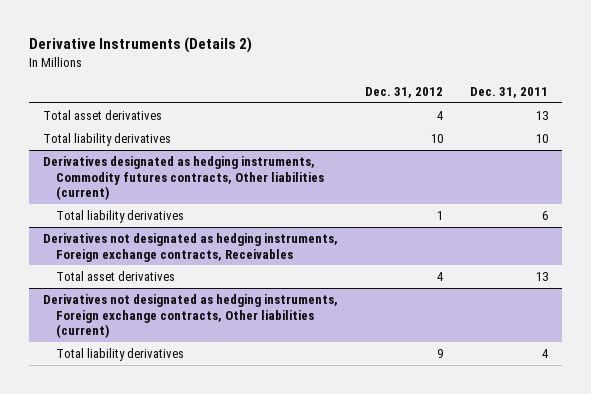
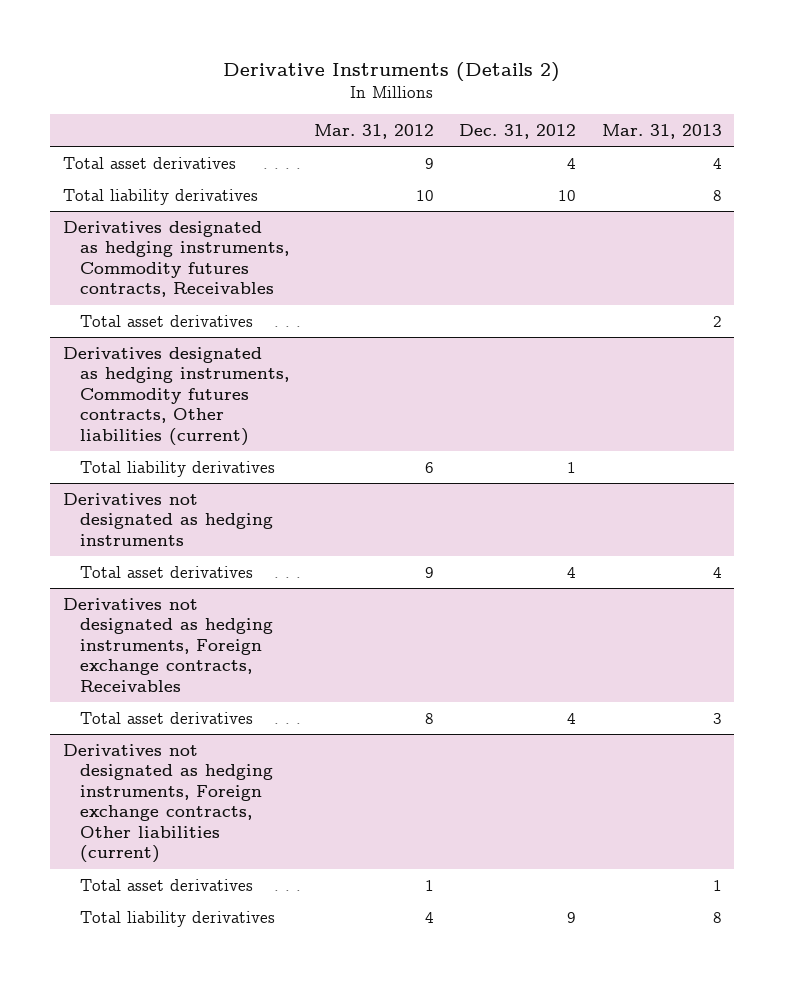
- | Dec. 31, 2012 | Dec. 31, 2011
+ | Mar. 31, 2012 | Dec. 31, 2012 | Mar. 31, 2013
+ Derivatives designated as hedging instruments, Commodity futures contracts, Receivables
+ Total asset derivatives | | | 2
+ Derivatives not designated as hedging instruments
+ Total asset derivatives | 9 | 4 | 4
@ Derivatives not designated as hedging instruments, Foreign exchange contracts, Other liabilities (current)
+ Total asset derivatives | 1 | | 1

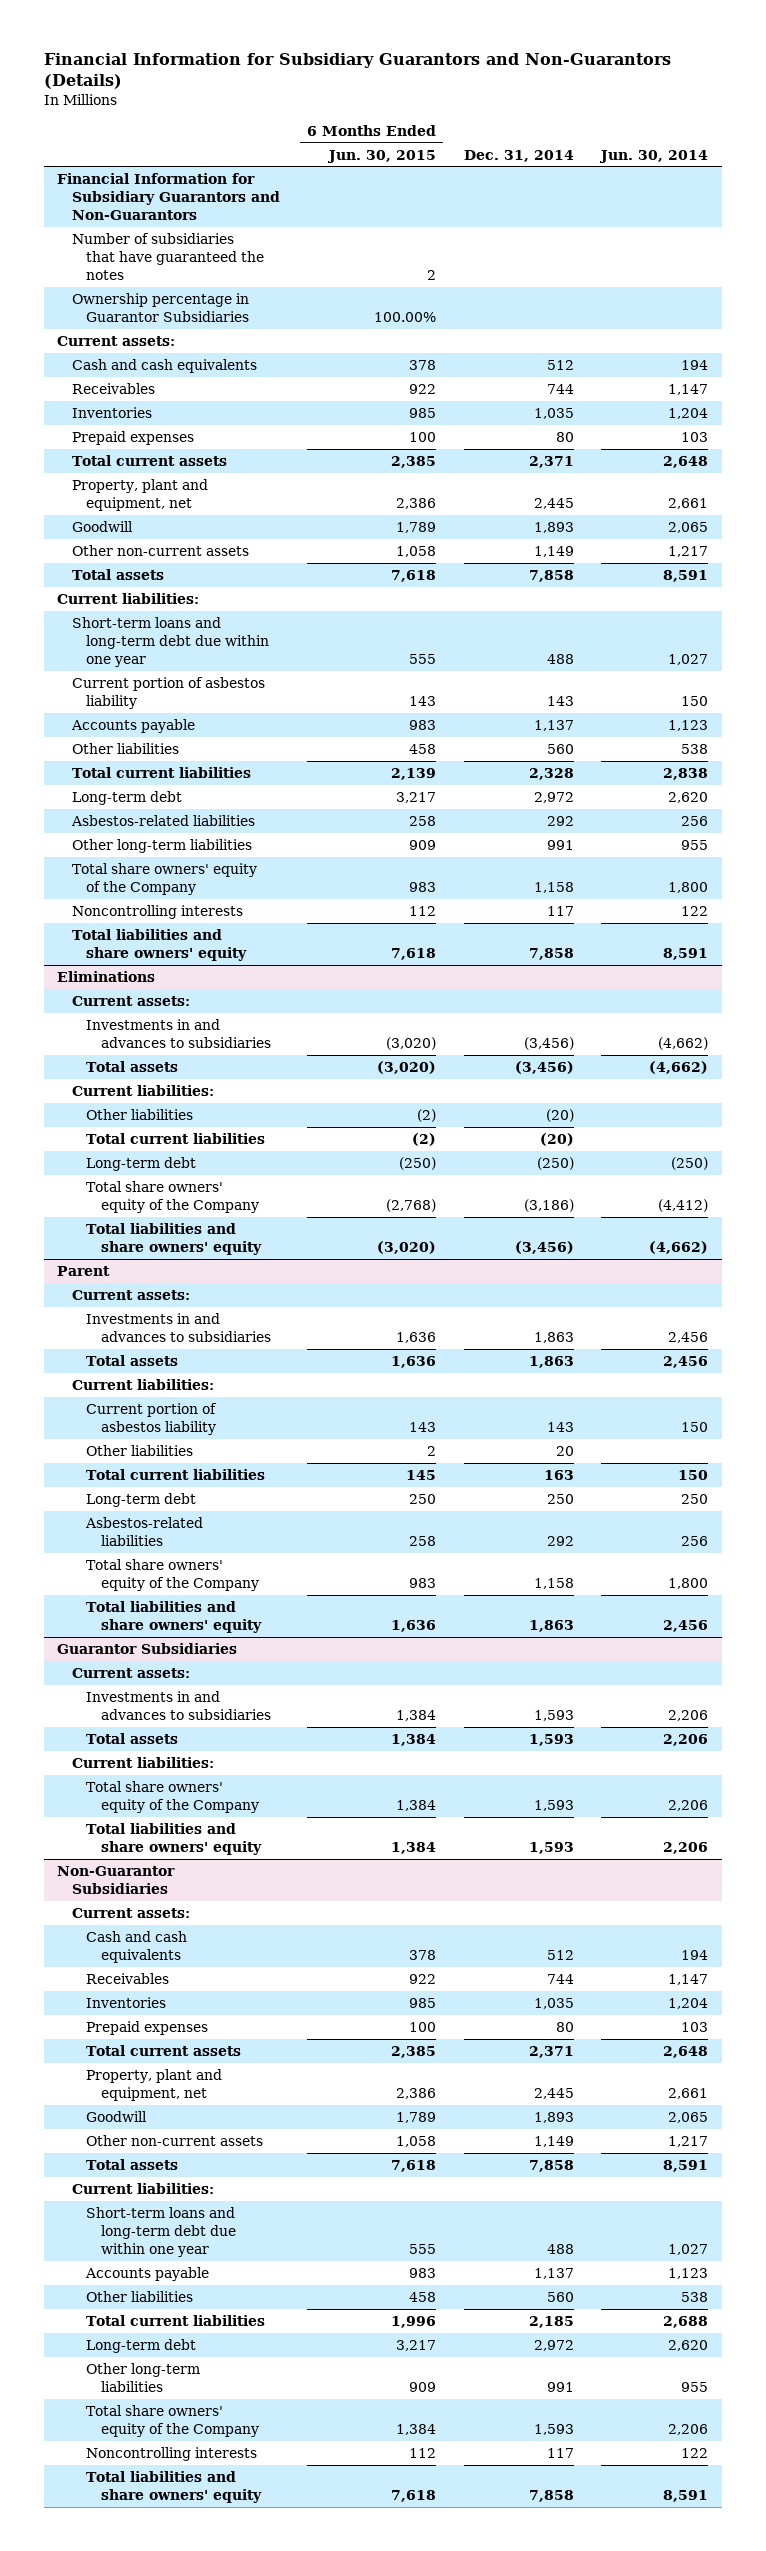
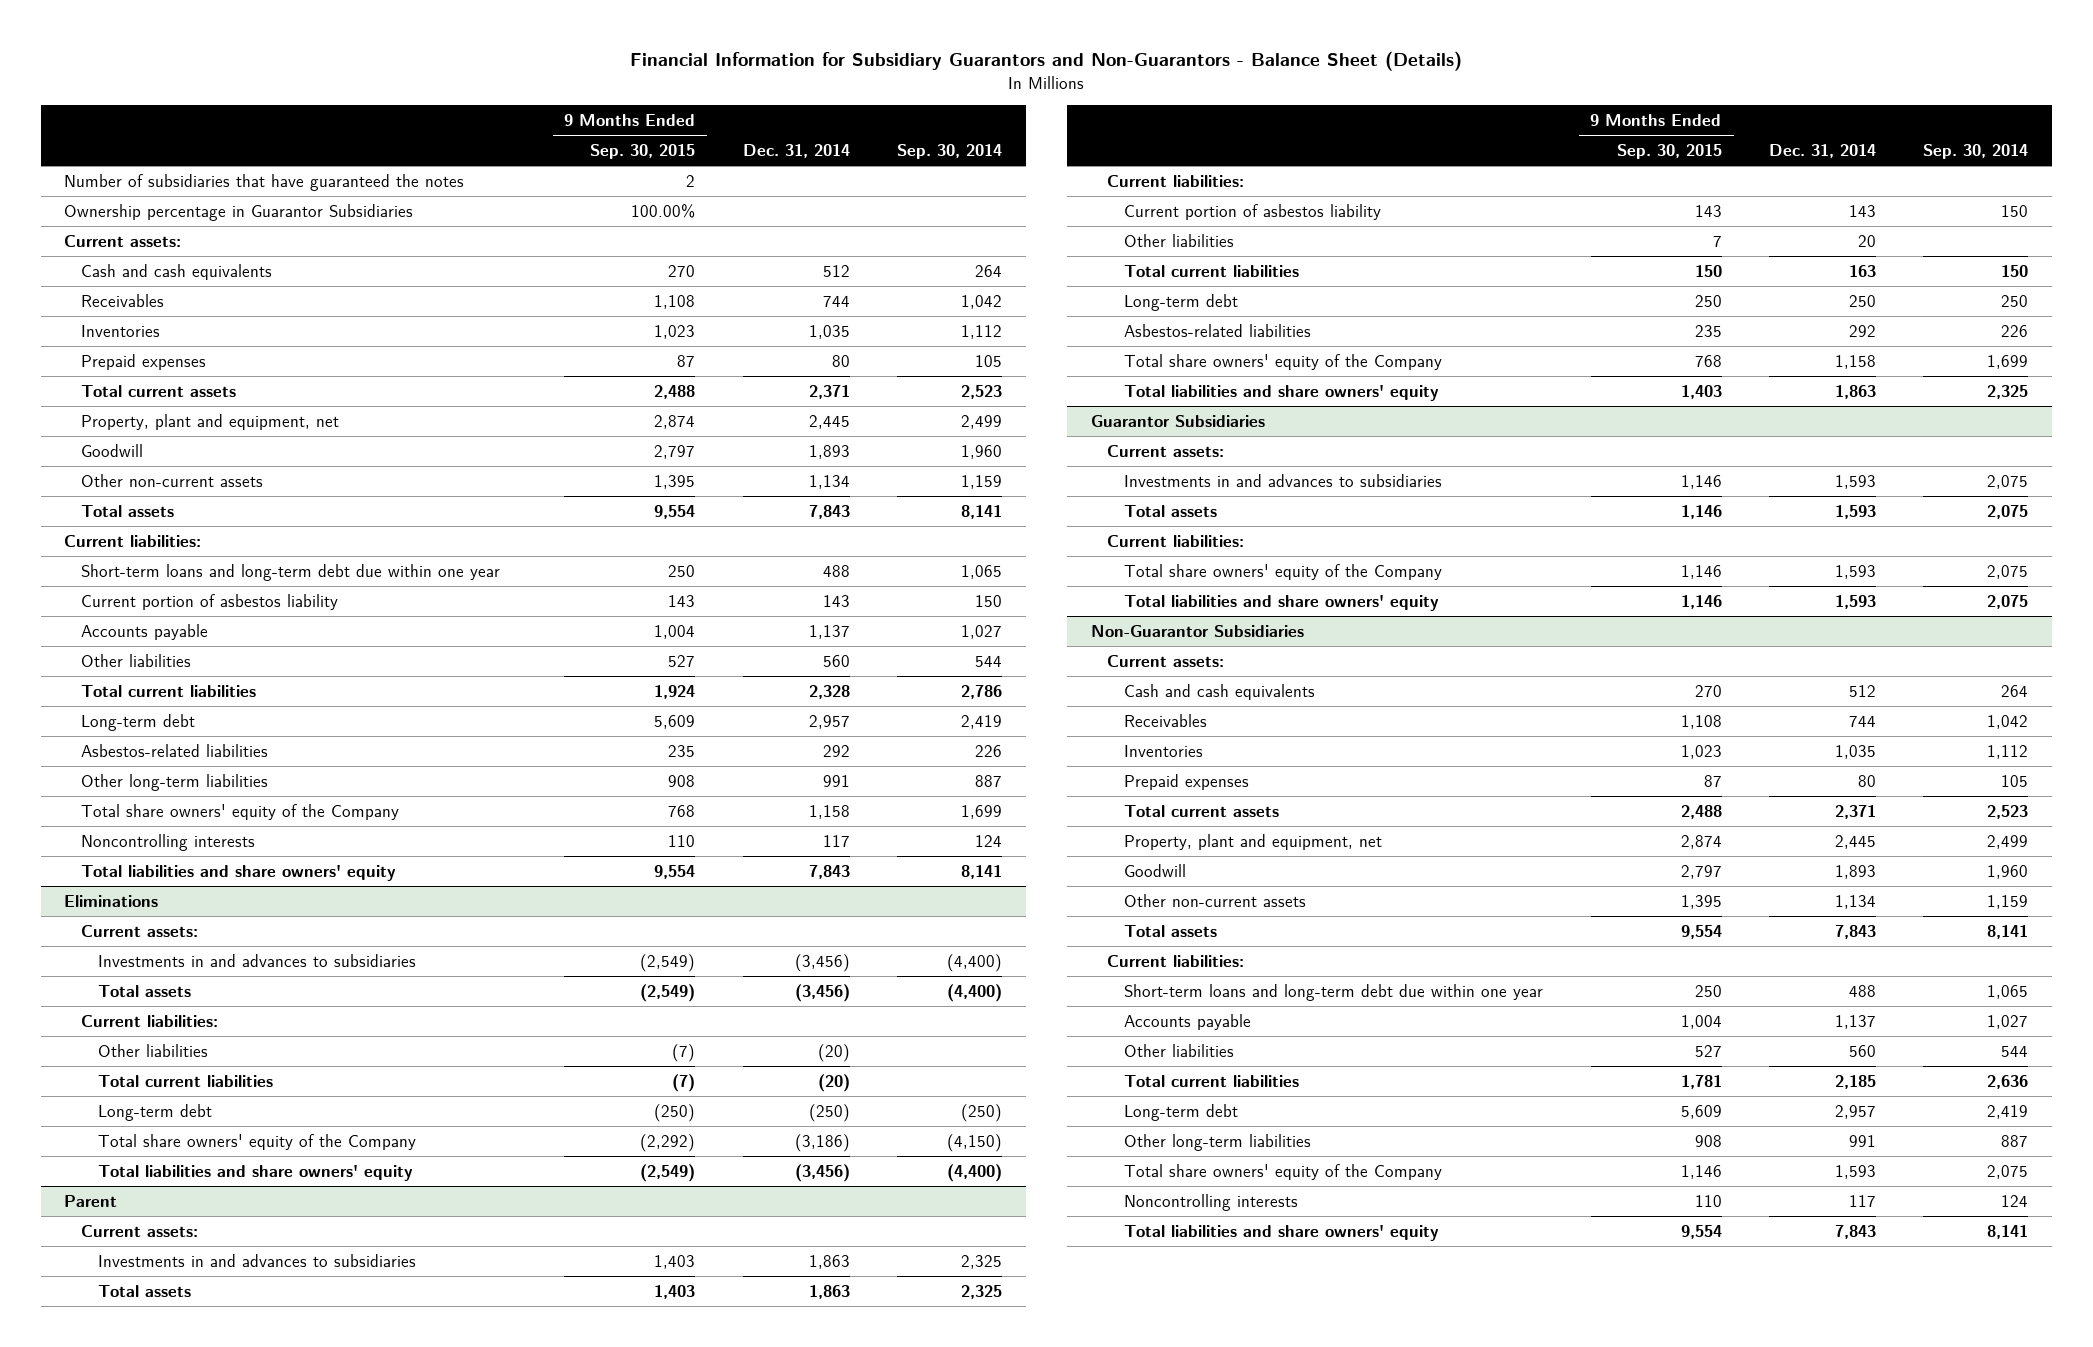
- Financial Information for Subsidiary Guarantors and Non-Guarantors (Details)
+ Financial Information for Subsidiary Guarantors and Non-Guarantors - Balance Sheet (Details)
- | 6 Months Ended Jun. 30, 2015 | Dec. 31, 2014 | Jun. 30, 2014
+ | 9 Months Ended Sep. 30, 2015 | Dec. 31, 2014 | Sep. 30, 2014
- Financial Information for Subsidiary Guarantors and Non-Guarantors
- Other non-current assets | 1,058 | 1,149 | 1,217
- Total assets | 7,618 | 7,858 | 8,591
+ Other non-current assets | 1,395 | 1,134 | 1,159
+ Total assets | 9,554 | 7,843 | 8,141
- Long-term debt | 3,217 | 2,972 | 2,620
+ Long-term debt | 5,609 | 2,957 | 2,419
- Total liabilities and share owners' equity | 7,618 | 7,858 | 8,591
+ Total liabilities and share owners' equity | 9,554 | 7,843 | 8,141
@ Non-Guarantor Subsidiaries
- Other non-current assets | 1,058 | 1,149 | 1,217
- Total assets | 7,618 | 7,858 | 8,591
+ Other non-current assets | 1,395 | 1,134 | 1,159
+ Total assets | 9,554 | 7,843 | 8,141
- Long-term debt | 3,217 | 2,972 | 2,620
+ Long-term debt | 5,609 | 2,957 | 2,419
- Total liabilities and share owners' equity | 7,618 | 7,858 | 8,591
+ Total liabilities and share owners' equity | 9,554 | 7,843 | 8,141

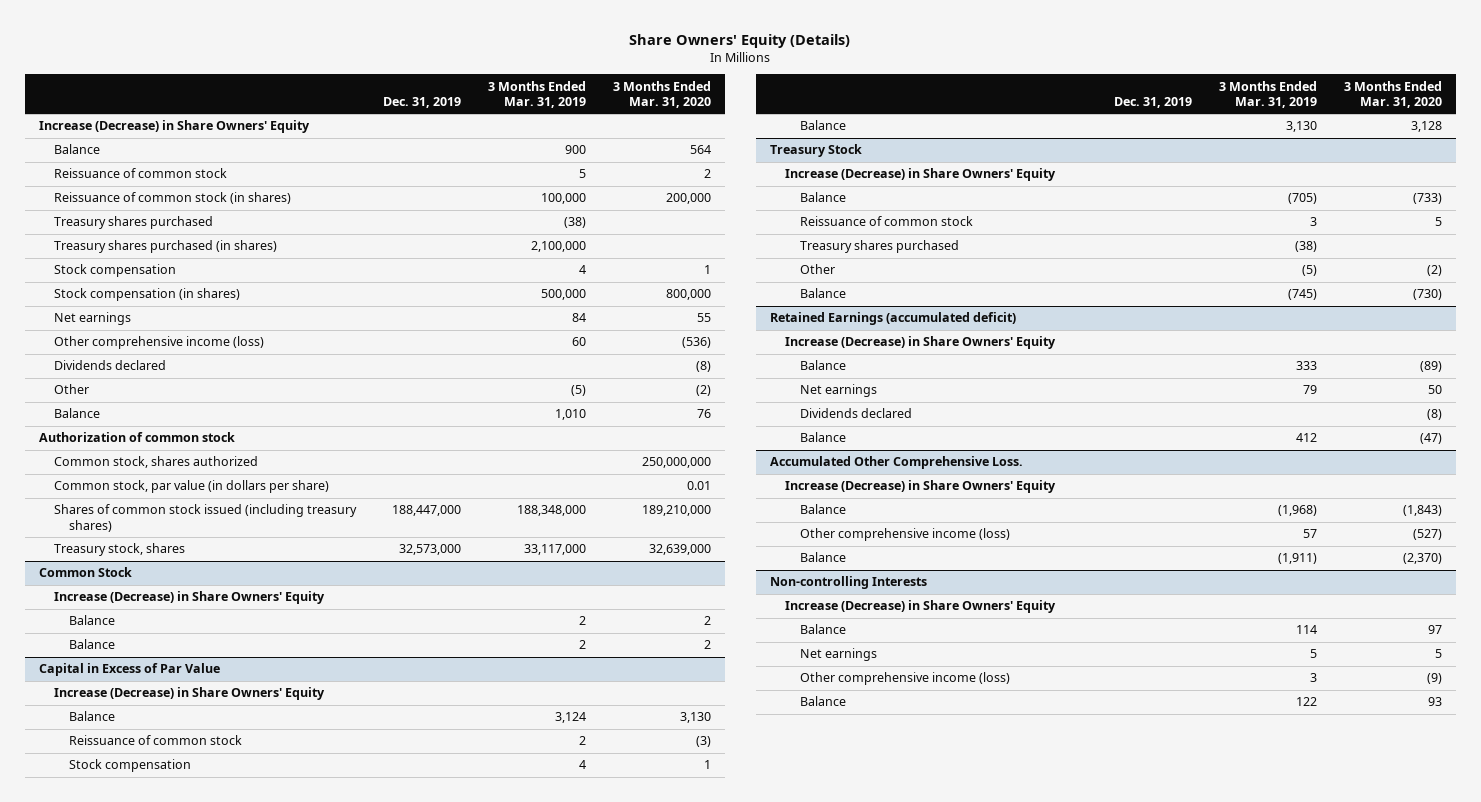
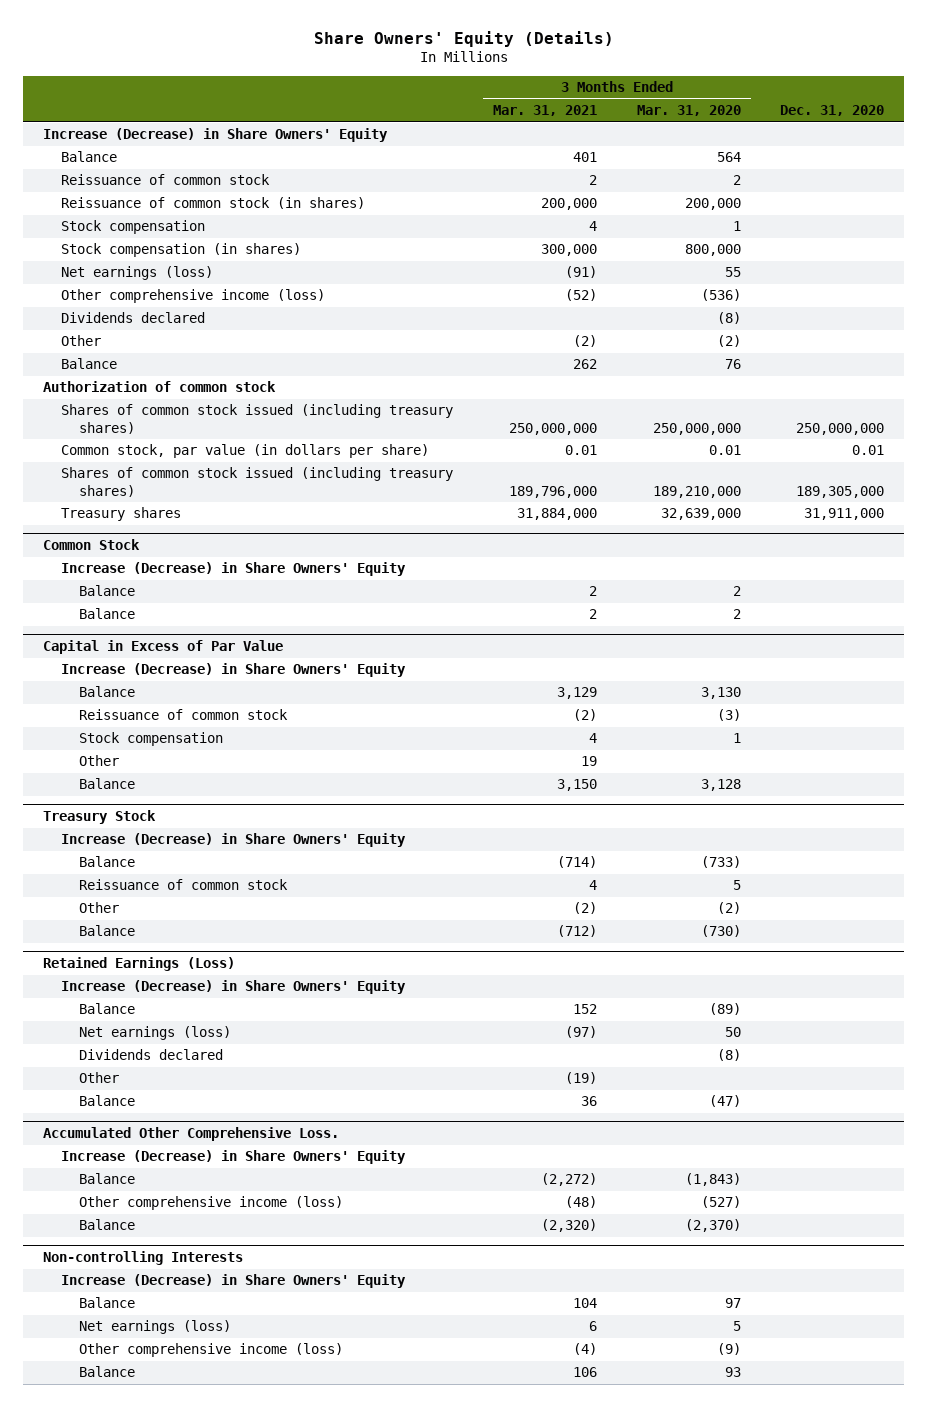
- | Dec. 31, 2019 | 3 Months Ended Mar. 31, 2019 | 3 Months Ended Mar. 31, 2020
+ | 3 Months Ended Mar. 31, 2021 | 3 Months Ended Mar. 31, 2020 | Dec. 31, 2020
- Treasury shares purchased | | (38) |
- Treasury shares purchased (in shares) | | 2,100,000 |
- Net earnings | | 84 | 55
+ Net earnings (loss) | (91) | 55 |
- Common stock, shares authorized | | | 250,000,000
+ Shares of common stock issued (including treasury shares) | 250,000,000 | 250,000,000 | 250,000,000
- Treasury stock, shares | 32,573,000 | 33,117,000 | 32,639,000
+ Treasury shares | 31,884,000 | 32,639,000 | 31,911,000
@ Capital in Excess of Par Value
+ Other | 19 | |
@ Treasury Stock
- Treasury shares purchased | | (38) |
- Retained Earnings (accumulated deficit)
+ Retained Earnings (Loss)
- Net earnings | | 79 | 50
+ Net earnings (loss) | (97) | 50 |
+ Other | (19) | |
@ Non-controlling Interests
- Net earnings | | 5 | 5
+ Net earnings (loss) | 6 | 5 |

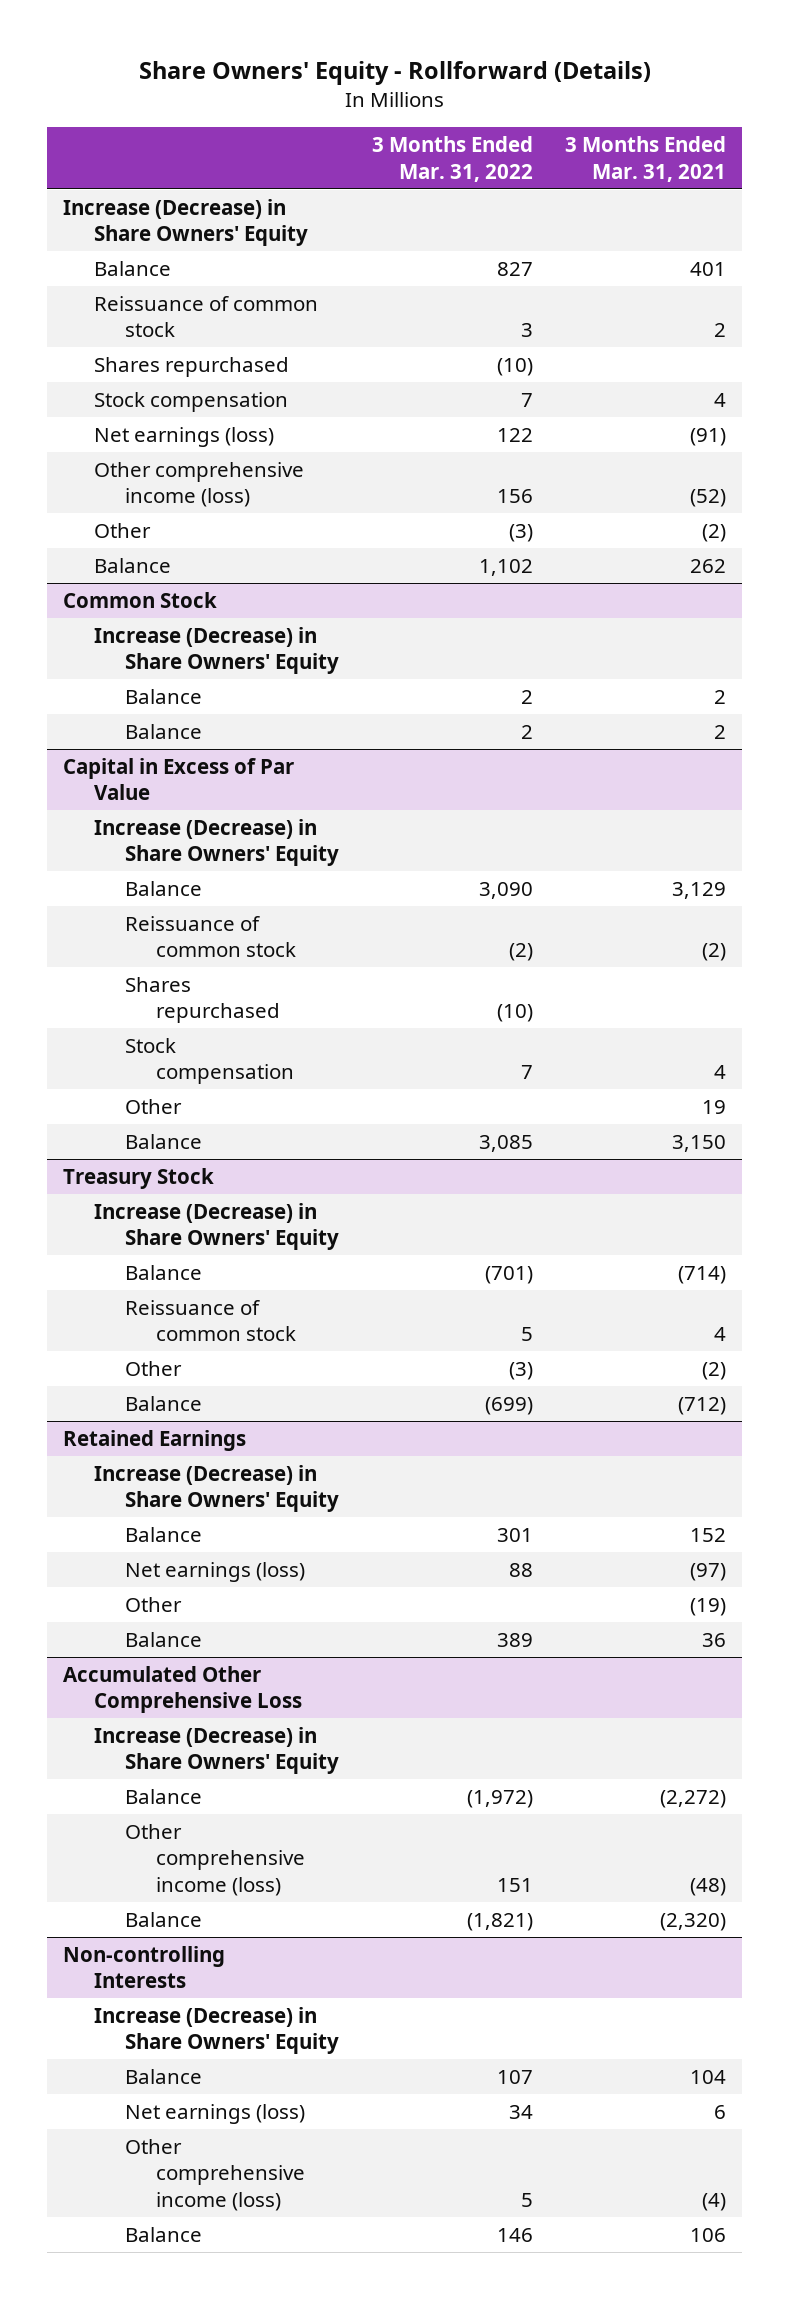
- Share Owners' Equity (Details)
+ Share Owners' Equity - Rollforward (Details)
- | 3 Months Ended Mar. 31, 2021 | 3 Months Ended Mar. 31, 2020 | Dec. 31, 2020
+ | 3 Months Ended Mar. 31, 2022 | 3 Months Ended Mar. 31, 2021
- Reissuance of common stock (in shares) | 200,000 | 200,000 |
+ Shares repurchased | (10) |
- Stock compensation (in shares) | 300,000 | 800,000 |
- Dividends declared | | (8) |
- Authorization of common stock
- Shares of common stock issued (including treasury shares) | 250,000,000 | 250,000,000 | 250,000,000
- Common stock, par value (in dollars per share) | 0.01 | 0.01 | 0.01
- Shares of common stock issued (including treasury shares) | 189,796,000 | 189,210,000 | 189,305,000
- Treasury shares | 31,884,000 | 32,639,000 | 31,911,000
@ Capital in Excess of Par Value
+ Shares repurchased | (10) |
- Retained Earnings (Loss)
+ Retained Earnings
- Dividends declared | | (8) |
- Accumulated Other Comprehensive Loss.
+ Accumulated Other Comprehensive Loss

